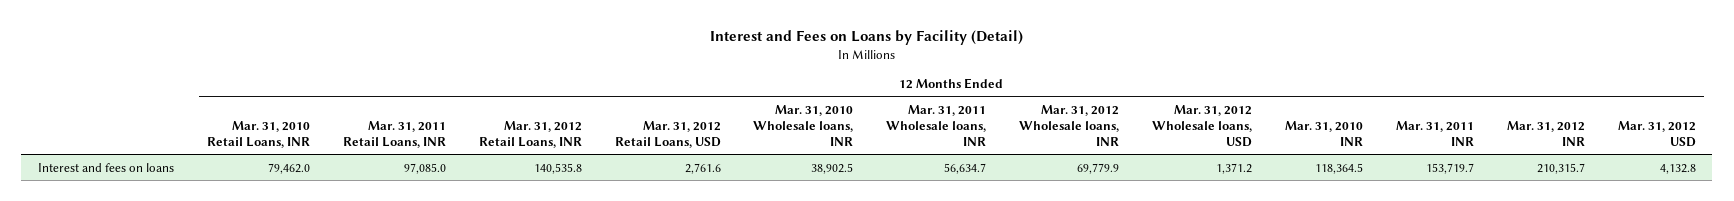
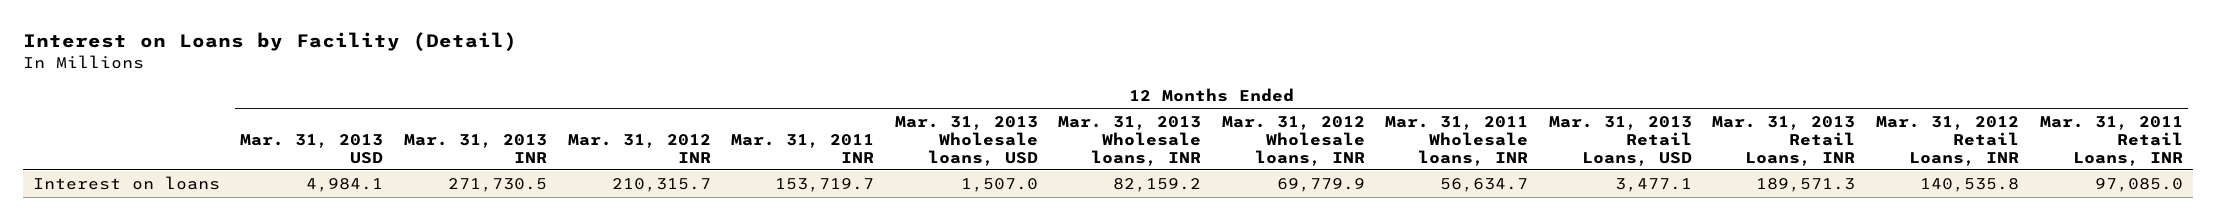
- Interest and Fees on Loans by Facility (Detail)
+ Interest on Loans by Facility (Detail)
- | 12 Months Ended Mar. 31, 2010 Retail Loans, INR | 12 Months Ended Mar. 31, 2011 Retail Loans, INR | 12 Months Ended Mar. 31, 2012 Retail Loans, INR | 12 Months Ended Mar. 31, 2012 Retail Loans, USD | 12 Months Ended Mar. 31, 2010 Wholesale loans, INR | 12 Months Ended Mar. 31, 2011 Wholesale loans, INR | 12 Months Ended Mar. 31, 2012 Wholesale loans, INR | 12 Months Ended Mar. 31, 2012 Wholesale loans, USD | 12 Months Ended Mar. 31, 2010 INR | 12 Months Ended Mar. 31, 2011 INR | 12 Months Ended Mar. 31, 2012 INR | 12 Months Ended Mar. 31, 2012 USD
+ | 12 Months Ended Mar. 31, 2013 USD | 12 Months Ended Mar. 31, 2013 INR | 12 Months Ended Mar. 31, 2012 INR | 12 Months Ended Mar. 31, 2011 INR | 12 Months Ended Mar. 31, 2013 Wholesale loans, USD | 12 Months Ended Mar. 31, 2013 Wholesale loans, INR | 12 Months Ended Mar. 31, 2012 Wholesale loans, INR | 12 Months Ended Mar. 31, 2011 Wholesale loans, INR | 12 Months Ended Mar. 31, 2013 Retail Loans, USD | 12 Months Ended Mar. 31, 2013 Retail Loans, INR | 12 Months Ended Mar. 31, 2012 Retail Loans, INR | 12 Months Ended Mar. 31, 2011 Retail Loans, INR
- Interest and fees on loans | 79,462.0 | 97,085.0 | 140,535.8 | 2,761.6 | 38,902.5 | 56,634.7 | 69,779.9 | 1,371.2 | 118,364.5 | 153,719.7 | 210,315.7 | 4,132.8
+ Interest on loans | 4,984.1 | 271,730.5 | 210,315.7 | 153,719.7 | 1,507.0 | 82,159.2 | 69,779.9 | 56,634.7 | 3,477.1 | 189,571.3 | 140,535.8 | 97,085.0

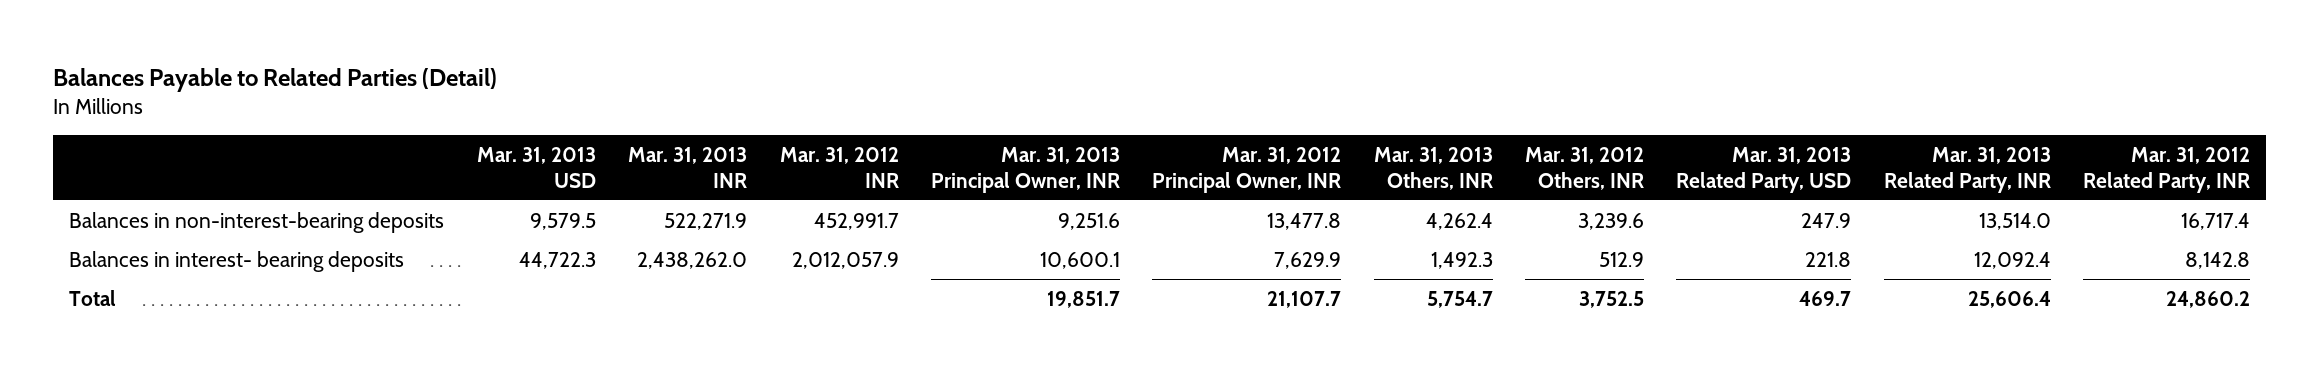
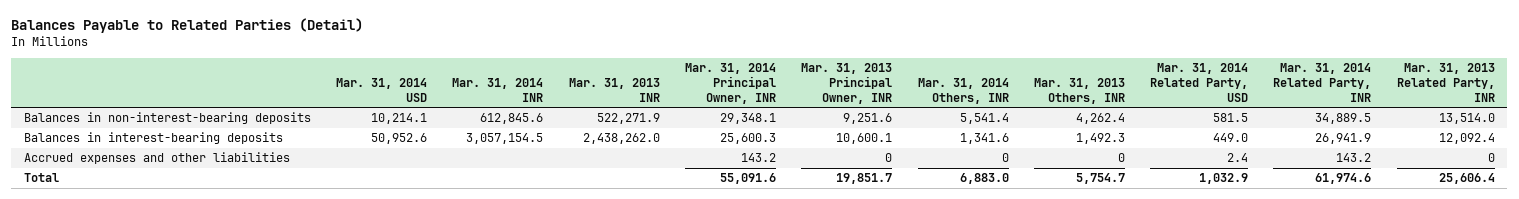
- | Mar. 31, 2013 USD | Mar. 31, 2013 INR | Mar. 31, 2012 INR | Mar. 31, 2013 Principal Owner, INR | Mar. 31, 2012 Principal Owner, INR | Mar. 31, 2013 Others, INR | Mar. 31, 2012 Others, INR | Mar. 31, 2013 Related Party, USD | Mar. 31, 2013 Related Party, INR | Mar. 31, 2012 Related Party, INR
+ | Mar. 31, 2014 USD | Mar. 31, 2014 INR | Mar. 31, 2013 INR | Mar. 31, 2014 Principal Owner, INR | Mar. 31, 2013 Principal Owner, INR | Mar. 31, 2014 Others, INR | Mar. 31, 2013 Others, INR | Mar. 31, 2014 Related Party, USD | Mar. 31, 2014 Related Party, INR | Mar. 31, 2013 Related Party, INR
- Balances in interest- bearing deposits | 44,722.3 | 2,438,262.0 | 2,012,057.9 | 10,600.1 | 7,629.9 | 1,492.3 | 512.9 | 221.8 | 12,092.4 | 8,142.8
+ Balances in interest-bearing deposits | 50,952.6 | 3,057,154.5 | 2,438,262.0 | 25,600.3 | 10,600.1 | 1,341.6 | 1,492.3 | 449.0 | 26,941.9 | 12,092.4
+ Accrued expenses and other liabilities | | | | 143.2 | 0 | 0 | 0 | 2.4 | 143.2 | 0

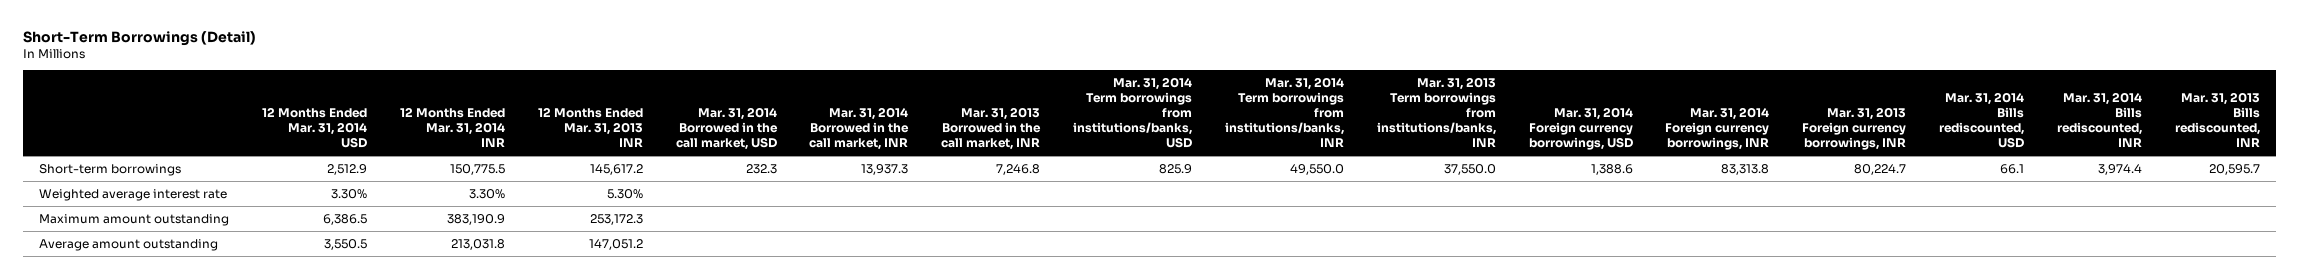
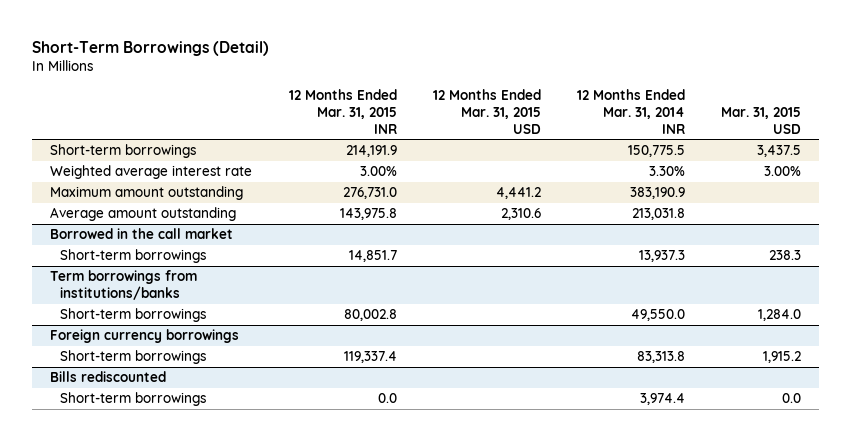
- | 12 Months Ended Mar. 31, 2014 USD | 12 Months Ended Mar. 31, 2014 INR | 12 Months Ended Mar. 31, 2013 INR | Mar. 31, 2014 Borrowed in the call market, USD | Mar. 31, 2014 Borrowed in the call market, INR | Mar. 31, 2013 Borrowed in the call market, INR | Mar. 31, 2014 Term borrowings from institutions/banks, USD | Mar. 31, 2014 Term borrowings from institutions/banks, INR | Mar. 31, 2013 Term borrowings from institutions/banks, INR | Mar. 31, 2014 Foreign currency borrowings, USD | Mar. 31, 2014 Foreign currency borrowings, INR | Mar. 31, 2013 Foreign currency borrowings, INR | Mar. 31, 2014 Bills rediscounted, USD | Mar. 31, 2014 Bills rediscounted, INR | Mar. 31, 2013 Bills rediscounted, INR
+ | 12 Months Ended Mar. 31, 2015 INR | 12 Months Ended Mar. 31, 2015 USD | 12 Months Ended Mar. 31, 2014 INR | Mar. 31, 2015 USD
+ Borrowed in the call market
+ Short-term borrowings | 14,851.7 | | 13,937.3 | 238.3
+ Term borrowings from institutions/banks
+ Short-term borrowings | 80,002.8 | | 49,550.0 | 1,284.0
+ Foreign currency borrowings
+ Short-term borrowings | 119,337.4 | | 83,313.8 | 1,915.2
+ Bills rediscounted
+ Short-term borrowings | 0.0 | | 3,974.4 | 0.0

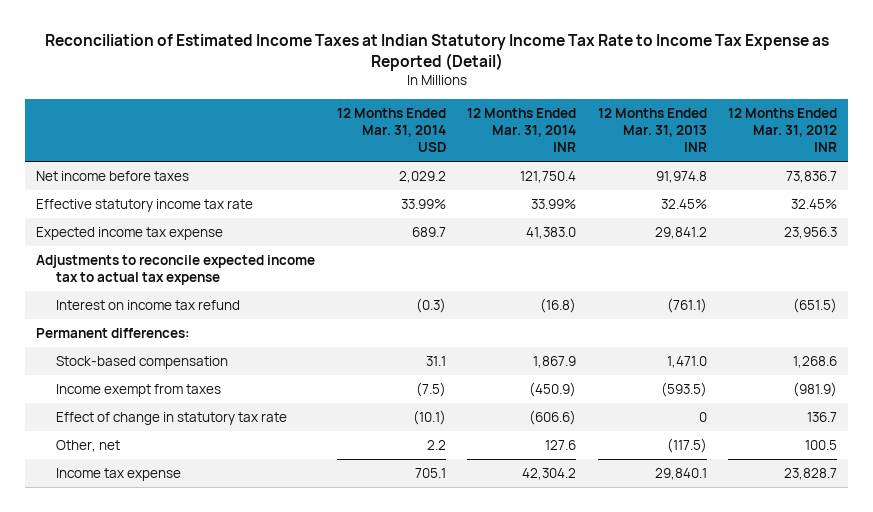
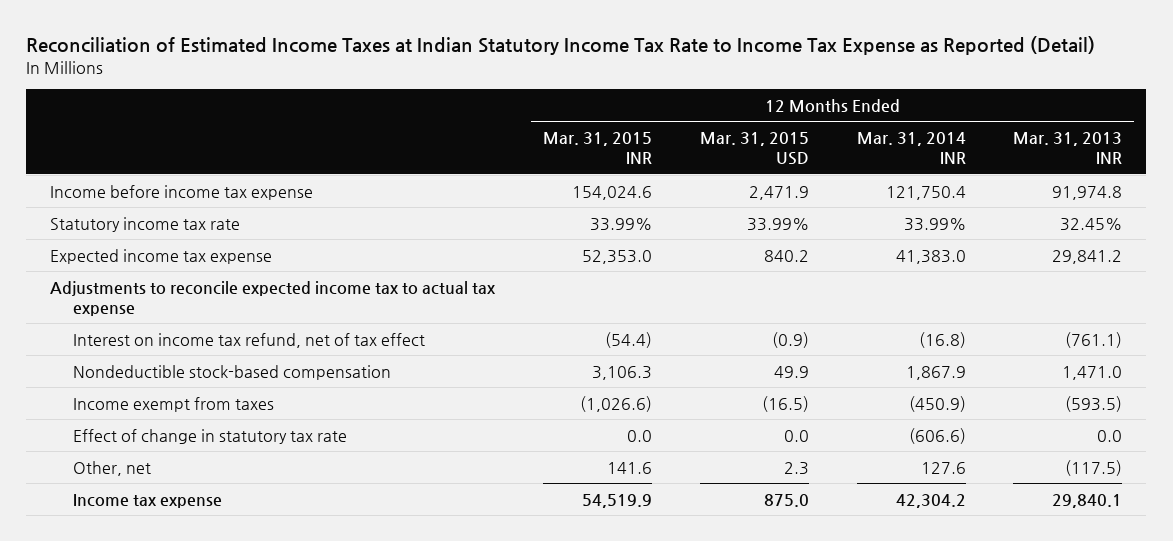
- | 12 Months Ended Mar. 31, 2014 USD | 12 Months Ended Mar. 31, 2014 INR | 12 Months Ended Mar. 31, 2013 INR | 12 Months Ended Mar. 31, 2012 INR
+ | 12 Months Ended Mar. 31, 2015 INR | 12 Months Ended Mar. 31, 2015 USD | 12 Months Ended Mar. 31, 2014 INR | 12 Months Ended Mar. 31, 2013 INR
- Net income before taxes | 2,029.2 | 121,750.4 | 91,974.8 | 73,836.7
- Effective statutory income tax rate | 33.99% | 33.99% | 32.45% | 32.45%
+ Income before income tax expense | 154,024.6 | 2,471.9 | 121,750.4 | 91,974.8
+ Statutory income tax rate | 33.99% | 33.99% | 33.99% | 32.45%
- Interest on income tax refund | (0.3) | (16.8) | (761.1) | (651.5)
- Permanent differences:
- Stock-based compensation | 31.1 | 1,867.9 | 1,471.0 | 1,268.6
+ Interest on income tax refund, net of tax effect | (54.4) | (0.9) | (16.8) | (761.1)
+ Nondeductible stock-based compensation | 3,106.3 | 49.9 | 1,867.9 | 1,471.0
- Effect of change in statutory tax rate | (10.1) | (606.6) | 0 | 136.7
+ Effect of change in statutory tax rate | 0.0 | 0.0 | (606.6) | 0.0

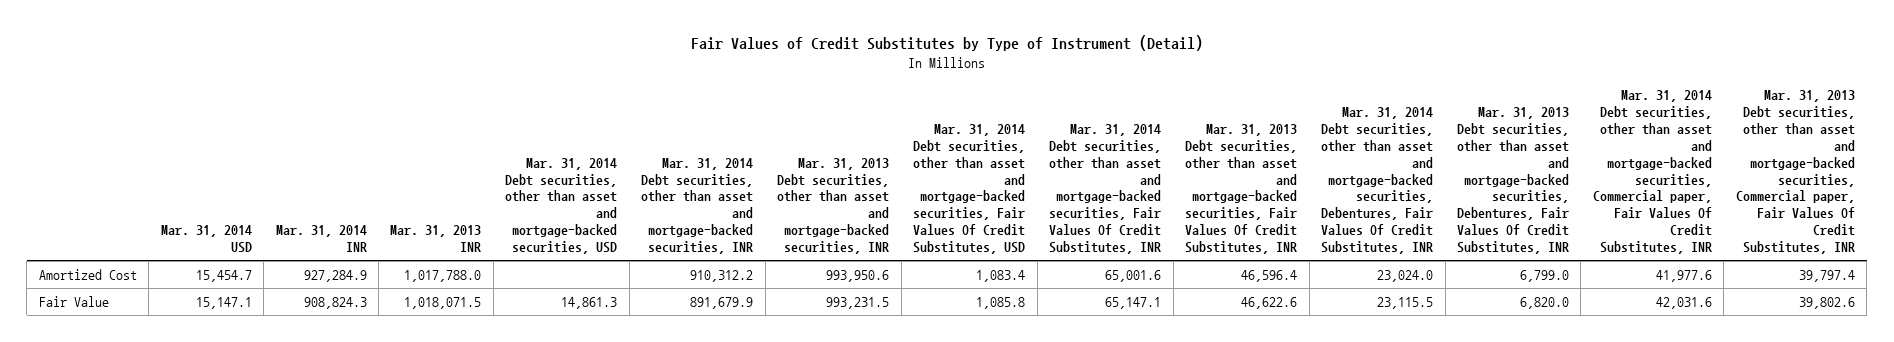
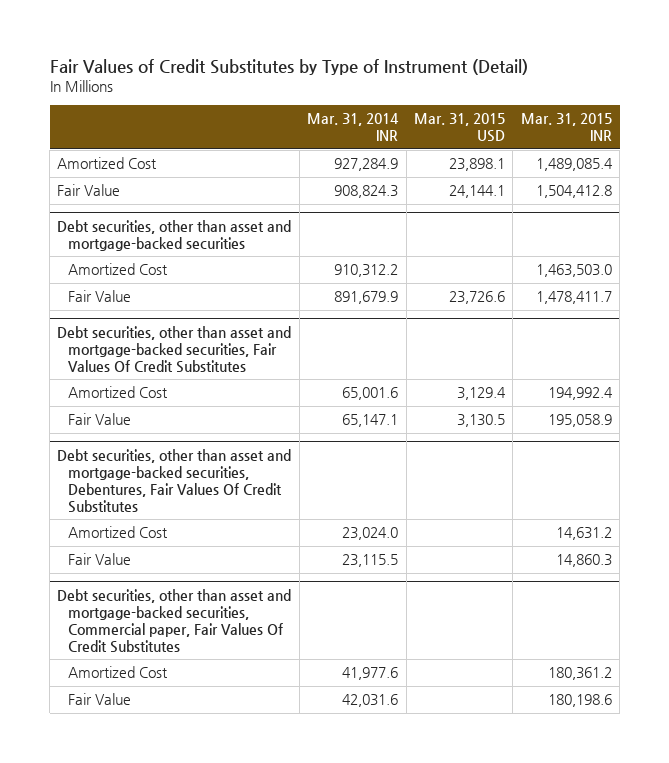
- | Mar. 31, 2014 USD | Mar. 31, 2014 INR | Mar. 31, 2013 INR | Mar. 31, 2014 Debt securities, other than asset and mortgage-backed securities, USD | Mar. 31, 2014 Debt securities, other than asset and mortgage-backed securities, INR | Mar. 31, 2013 Debt securities, other than asset and mortgage-backed securities, INR | Mar. 31, 2014 Debt securities, other than asset and mortgage-backed securities, Fair Values Of Credit Substitutes, USD | Mar. 31, 2014 Debt securities, other than asset and mortgage-backed securities, Fair Values Of Credit Substitutes, INR | Mar. 31, 2013 Debt securities, other than asset and mortgage-backed securities, Fair Values Of Credit Substitutes, INR | Mar. 31, 2014 Debt securities, other than asset and mortgage-backed securities, Debentures, Fair Values Of Credit Substitutes, INR | Mar. 31, 2013 Debt securities, other than asset and mortgage-backed securities, Debentures, Fair Values Of Credit Substitutes, INR | Mar. 31, 2014 Debt securities, other than asset and mortgage-backed securities, Commercial paper, Fair Values Of Credit Substitutes, INR | Mar. 31, 2013 Debt securities, other than asset and mortgage-backed securities, Commercial paper, Fair Values Of Credit Substitutes, INR
+ | Mar. 31, 2014 INR | Mar. 31, 2015 USD | Mar. 31, 2015 INR
+ Debt securities, other than asset and mortgage-backed securities
+ Amortized Cost | 910,312.2 | | 1,463,503.0
+ Fair Value | 891,679.9 | 23,726.6 | 1,478,411.7
+ Debt securities, other than asset and mortgage-backed securities, Fair Values Of Credit Substitutes
+ Amortized Cost | 65,001.6 | 3,129.4 | 194,992.4
+ Fair Value | 65,147.1 | 3,130.5 | 195,058.9
+ Debt securities, other than asset and mortgage-backed securities, Debentures, Fair Values Of Credit Substitutes
+ Amortized Cost | 23,024.0 | | 14,631.2
+ Fair Value | 23,115.5 | | 14,860.3
+ Debt securities, other than asset and mortgage-backed securities, Commercial paper, Fair Values Of Credit Substitutes
+ Amortized Cost | 41,977.6 | | 180,361.2
+ Fair Value | 42,031.6 | | 180,198.6

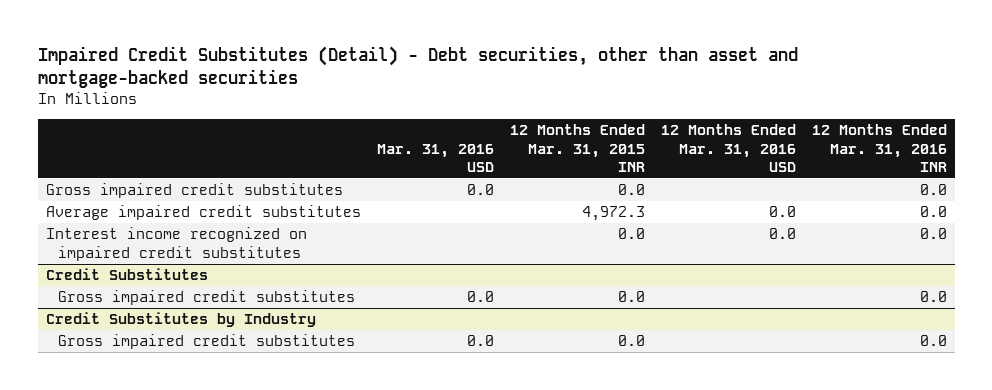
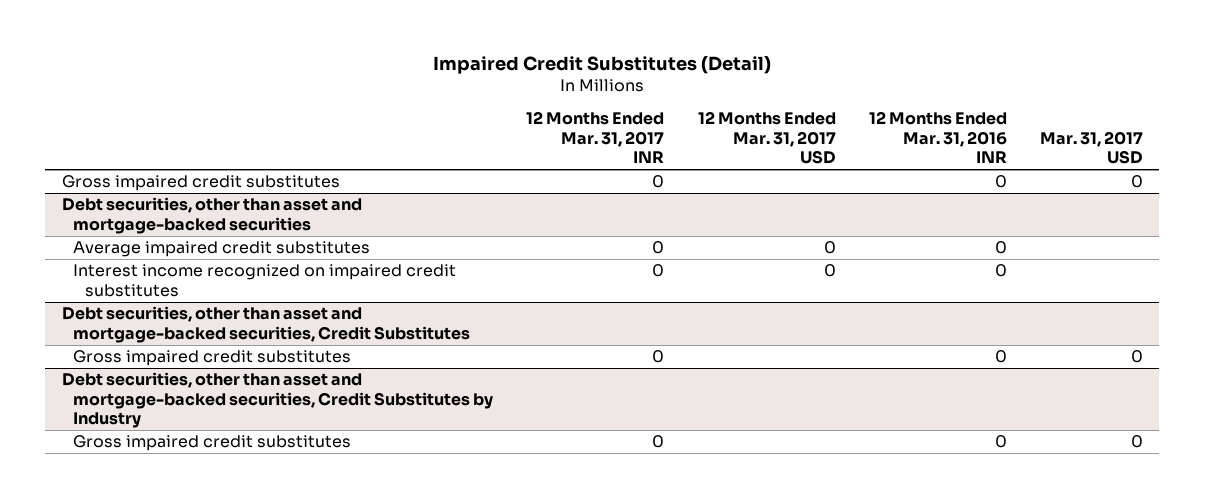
- Impaired Credit Substitutes (Detail) - Debt securities, other than asset and mortgage-backed securities
+ Impaired Credit Substitutes (Detail)
- | Mar. 31, 2016 USD | 12 Months Ended Mar. 31, 2015 INR | 12 Months Ended Mar. 31, 2016 USD | 12 Months Ended Mar. 31, 2016 INR
+ | 12 Months Ended Mar. 31, 2017 INR | 12 Months Ended Mar. 31, 2017 USD | 12 Months Ended Mar. 31, 2016 INR | Mar. 31, 2017 USD
- Gross impaired credit substitutes | 0.0 | 0.0 | | 0.0
- Average impaired credit substitutes | | 4,972.3 | 0.0 | 0.0
- Interest income recognized on impaired credit substitutes | | 0.0 | 0.0 | 0.0
- Credit Substitutes
- Gross impaired credit substitutes | 0.0 | 0.0 | | 0.0
- Credit Substitutes by Industry
- Gross impaired credit substitutes | 0.0 | 0.0 | | 0.0
+ Gross impaired credit substitutes | 0 | | 0 | 0
+ Debt securities, other than asset and mortgage-backed securities
+ Average impaired credit substitutes | 0 | 0 | 0 |
+ Interest income recognized on impaired credit substitutes | 0 | 0 | 0 |
+ Debt securities, other than asset and mortgage-backed securities, Credit Substitutes
+ Gross impaired credit substitutes | 0 | | 0 | 0
+ Debt securities, other than asset and mortgage-backed securities, Credit Substitutes by Industry
+ Gross impaired credit substitutes | 0 | | 0 | 0

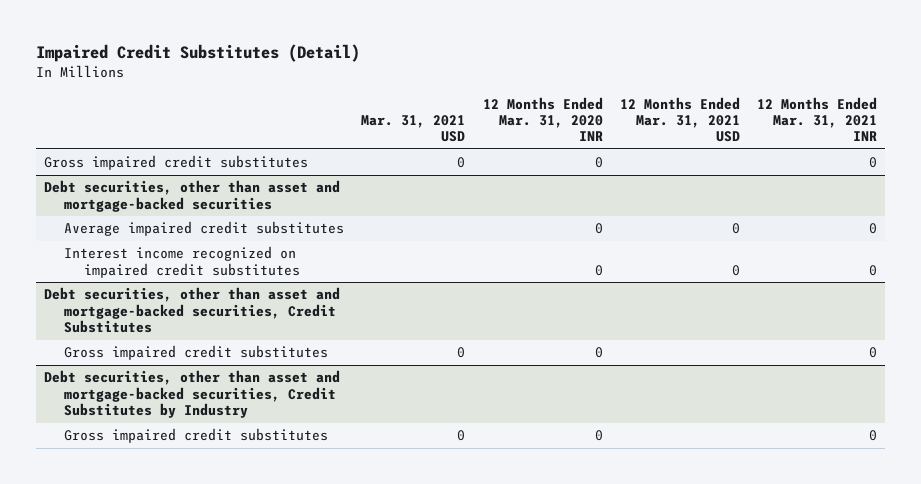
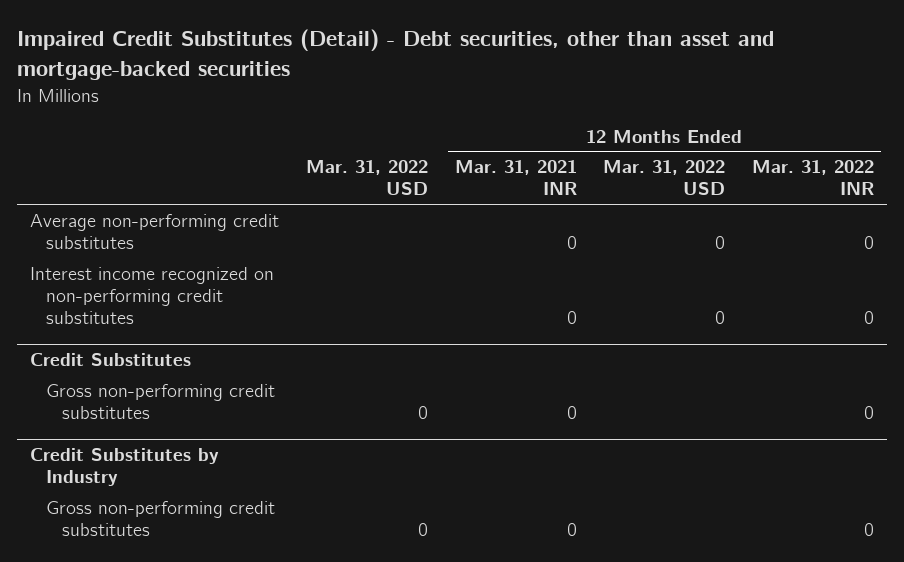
- Impaired Credit Substitutes (Detail)
+ Impaired Credit Substitutes (Detail) - Debt securities, other than asset and mortgage-backed securities
- | Mar. 31, 2021 USD | 12 Months Ended Mar. 31, 2020 INR | 12 Months Ended Mar. 31, 2021 USD | 12 Months Ended Mar. 31, 2021 INR
+ | Mar. 31, 2022 USD | 12 Months Ended Mar. 31, 2021 INR | 12 Months Ended Mar. 31, 2022 USD | 12 Months Ended Mar. 31, 2022 INR
- Gross impaired credit substitutes | 0 | 0 | | 0
- Debt securities, other than asset and mortgage-backed securities
- Average impaired credit substitutes | | 0 | 0 | 0
- Interest income recognized on impaired credit substitutes | | 0 | 0 | 0
- Debt securities, other than asset and mortgage-backed securities, Credit Substitutes
- Gross impaired credit substitutes | 0 | 0 | | 0
- Debt securities, other than asset and mortgage-backed securities, Credit Substitutes by Industry
- Gross impaired credit substitutes | 0 | 0 | | 0
+ Average non-performing credit substitutes | | 0 | 0 | 0
+ Interest income recognized on non-performing credit substitutes | | 0 | 0 | 0
+ Credit Substitutes
+ Gross non-performing credit substitutes | 0 | 0 | | 0
+ Credit Substitutes by Industry
+ Gross non-performing credit substitutes | 0 | 0 | | 0

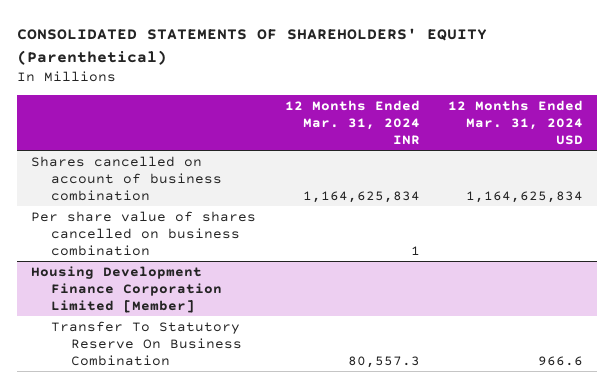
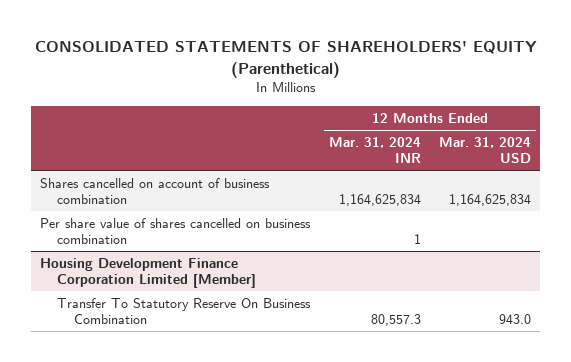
@ Housing Development Finance Corporation Limited [Member]
- Transfer To Statutory Reserve On Business Combination | 80,557.3 | 966.6
+ Transfer To Statutory Reserve On Business Combination | 80,557.3 | 943.0

